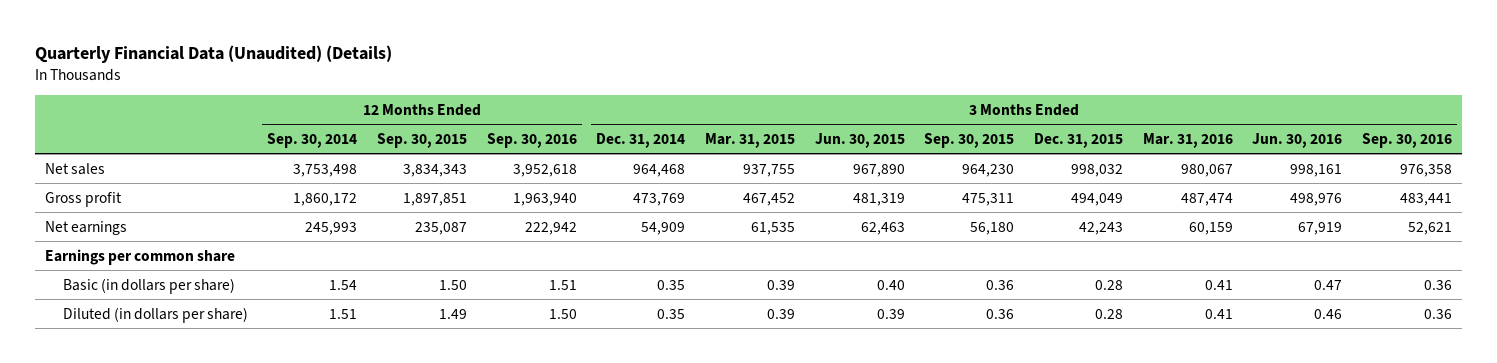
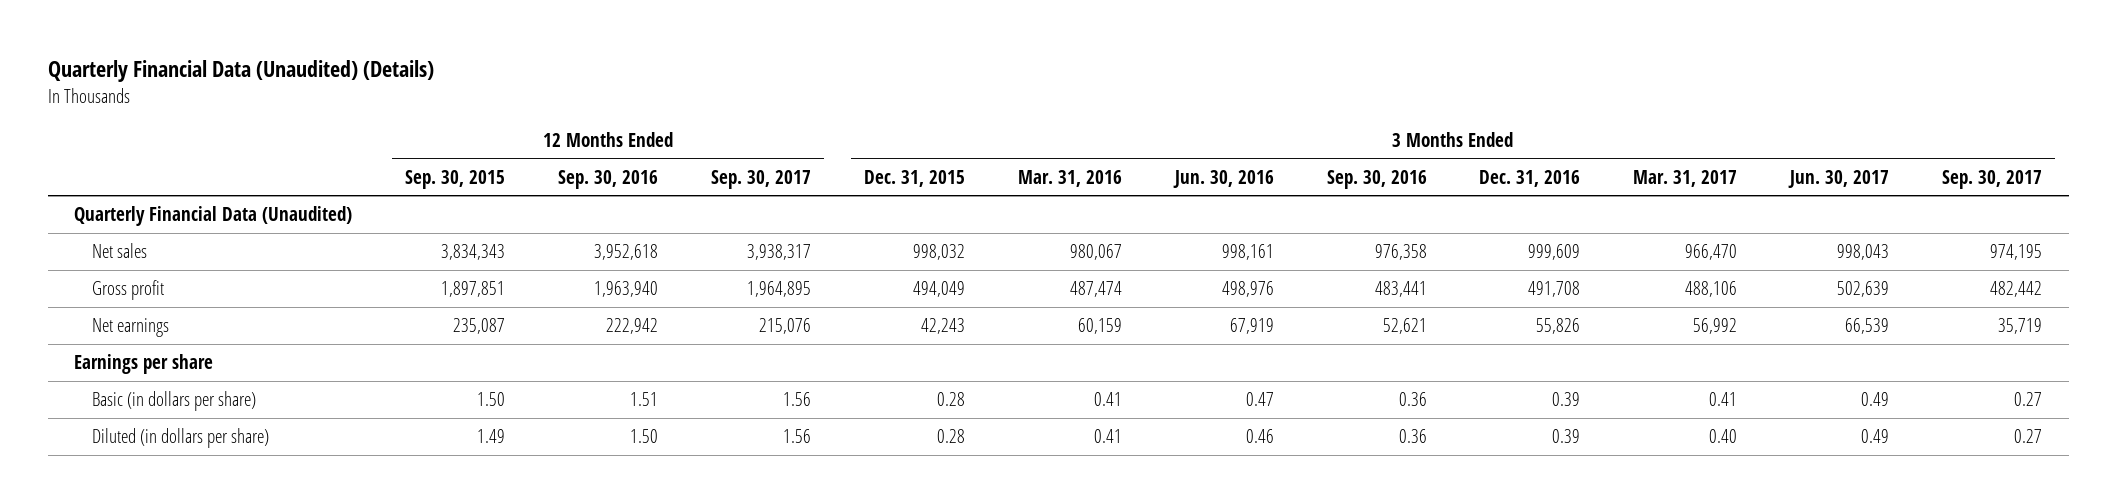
- | 12 Months Ended Sep. 30, 2014 | 12 Months Ended Sep. 30, 2015 | 12 Months Ended Sep. 30, 2016 | 3 Months Ended Dec. 31, 2014 | 3 Months Ended Mar. 31, 2015 | 3 Months Ended Jun. 30, 2015 | 3 Months Ended Sep. 30, 2015 | 3 Months Ended Dec. 31, 2015 | 3 Months Ended Mar. 31, 2016 | 3 Months Ended Jun. 30, 2016 | 3 Months Ended Sep. 30, 2016
+ | 12 Months Ended Sep. 30, 2015 | 12 Months Ended Sep. 30, 2016 | 12 Months Ended Sep. 30, 2017 | 3 Months Ended Dec. 31, 2015 | 3 Months Ended Mar. 31, 2016 | 3 Months Ended Jun. 30, 2016 | 3 Months Ended Sep. 30, 2016 | 3 Months Ended Dec. 31, 2016 | 3 Months Ended Mar. 31, 2017 | 3 Months Ended Jun. 30, 2017 | 3 Months Ended Sep. 30, 2017
+ Quarterly Financial Data (Unaudited)
- Earnings per common share
+ Earnings per share

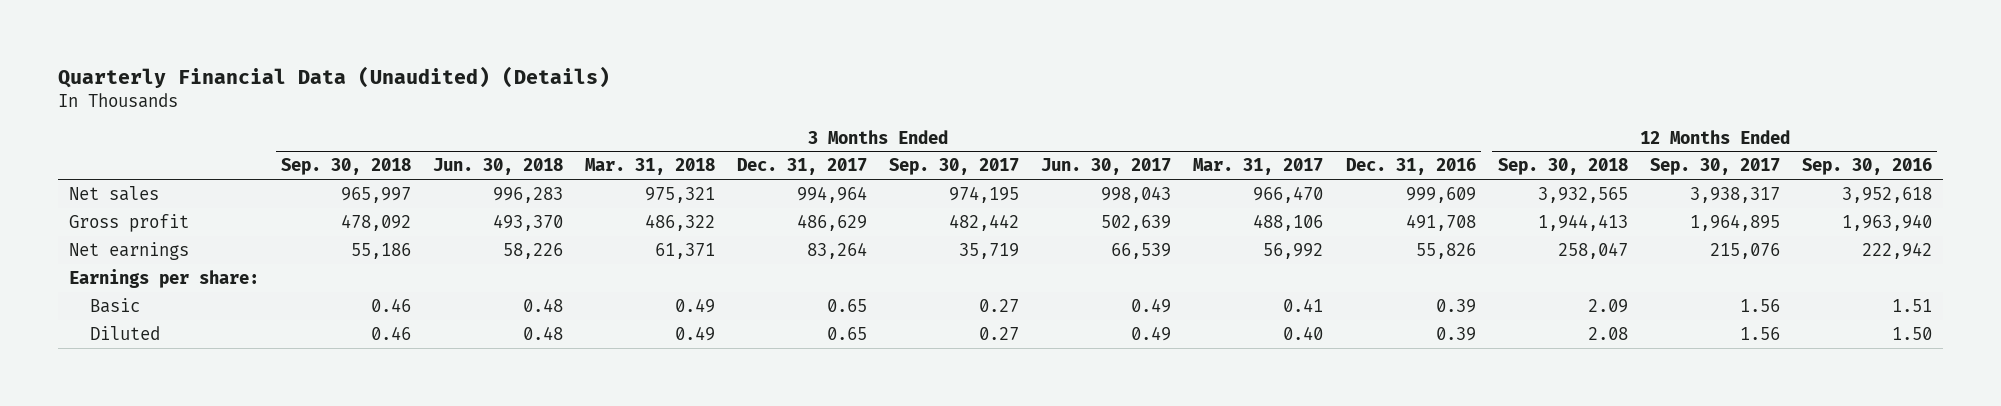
- | 12 Months Ended Sep. 30, 2015 | 12 Months Ended Sep. 30, 2016 | 12 Months Ended Sep. 30, 2017 | 3 Months Ended Dec. 31, 2015 | 3 Months Ended Mar. 31, 2016 | 3 Months Ended Jun. 30, 2016 | 3 Months Ended Sep. 30, 2016 | 3 Months Ended Dec. 31, 2016 | 3 Months Ended Mar. 31, 2017 | 3 Months Ended Jun. 30, 2017 | 3 Months Ended Sep. 30, 2017
+ | 3 Months Ended Sep. 30, 2018 | 3 Months Ended Jun. 30, 2018 | 3 Months Ended Mar. 31, 2018 | 3 Months Ended Dec. 31, 2017 | 3 Months Ended Sep. 30, 2017 | 3 Months Ended Jun. 30, 2017 | 3 Months Ended Mar. 31, 2017 | 3 Months Ended Dec. 31, 2016 | 12 Months Ended Sep. 30, 2018 | 12 Months Ended Sep. 30, 2017 | 12 Months Ended Sep. 30, 2016
- Quarterly Financial Data (Unaudited)
- Earnings per share
- Basic (in dollars per share) | 1.50 | 1.51 | 1.56 | 0.28 | 0.41 | 0.47 | 0.36 | 0.39 | 0.41 | 0.49 | 0.27
- Diluted (in dollars per share) | 1.49 | 1.50 | 1.56 | 0.28 | 0.41 | 0.46 | 0.36 | 0.39 | 0.40 | 0.49 | 0.27
+ Earnings per share:
+ Basic | 0.46 | 0.48 | 0.49 | 0.65 | 0.27 | 0.49 | 0.41 | 0.39 | 2.09 | 1.56 | 1.51
+ Diluted | 0.46 | 0.48 | 0.49 | 0.65 | 0.27 | 0.49 | 0.40 | 0.39 | 2.08 | 1.56 | 1.50

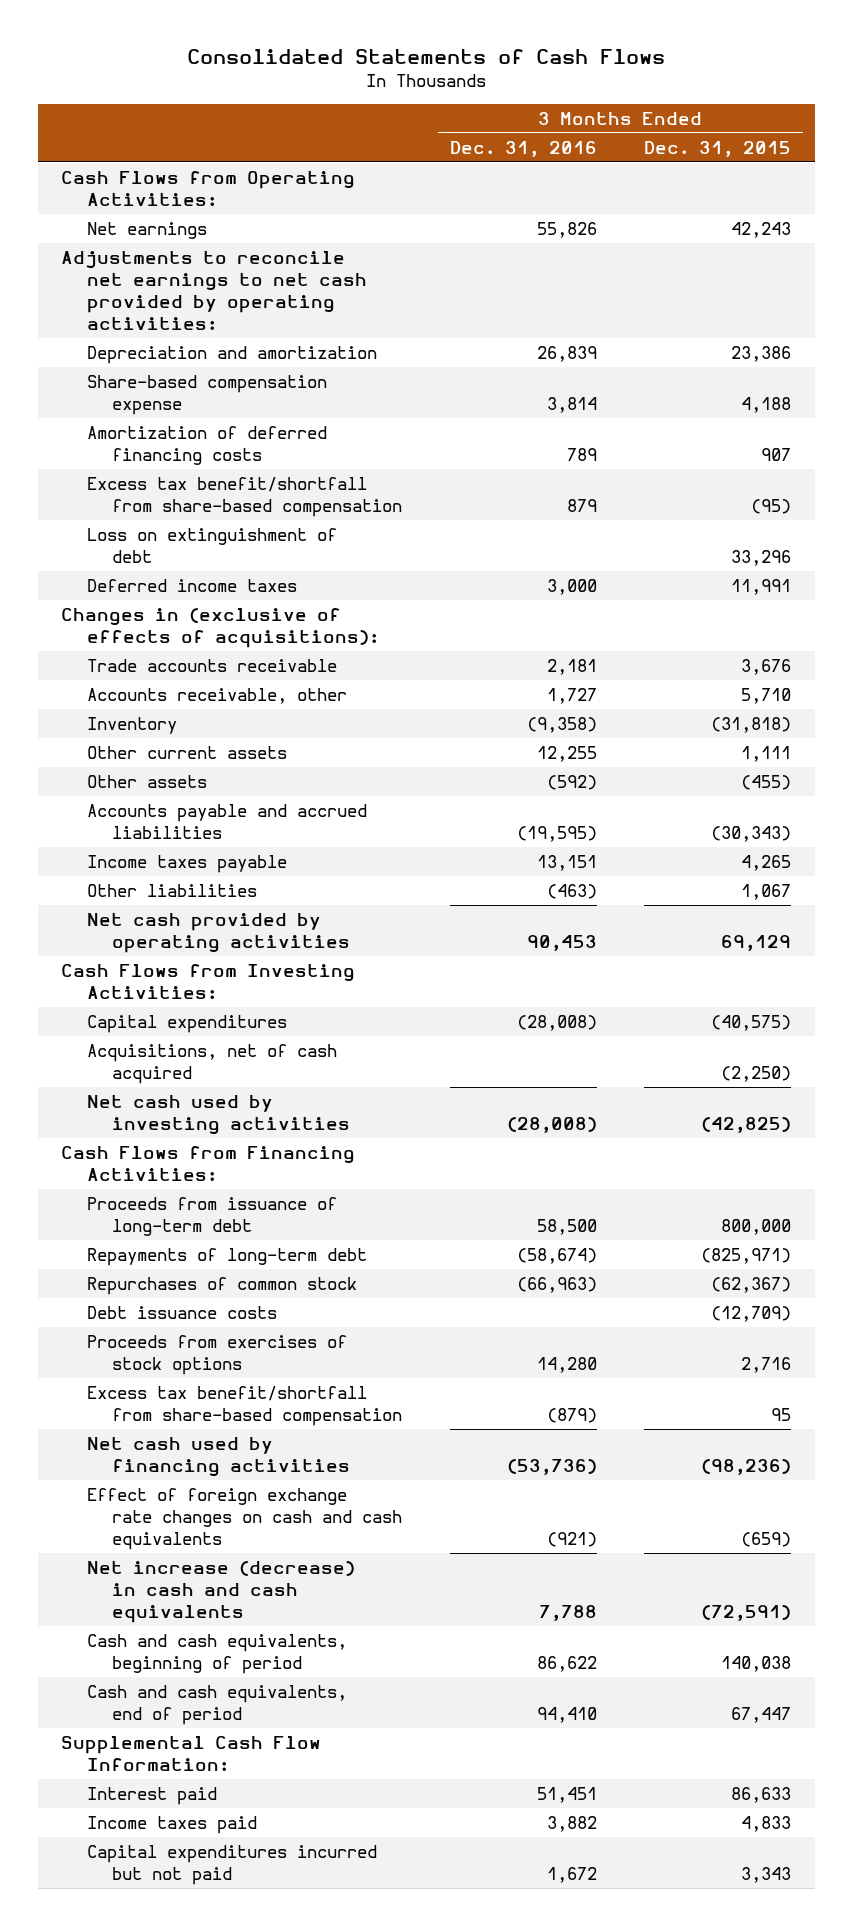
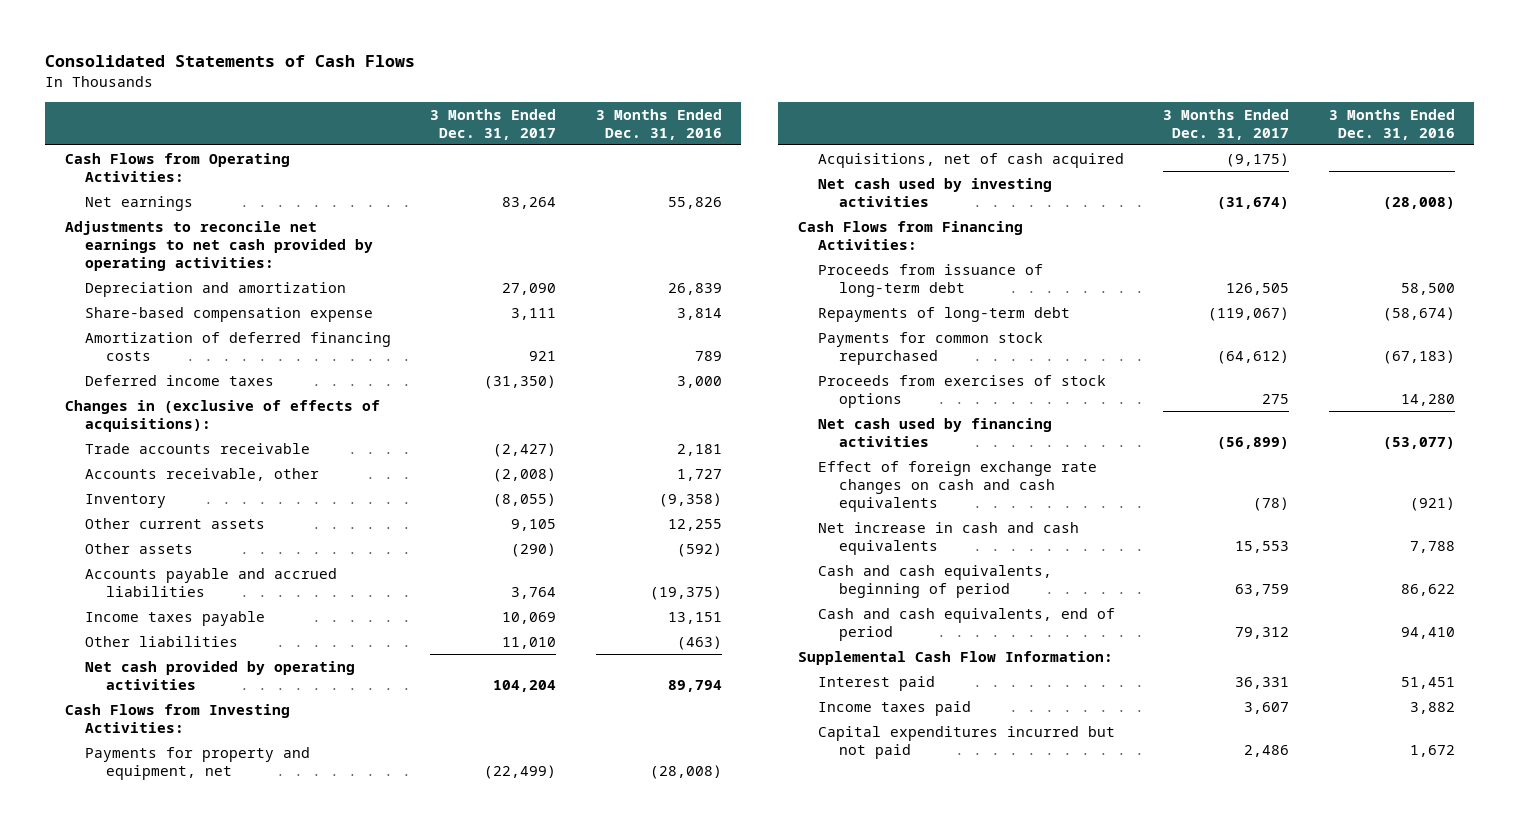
- | 3 Months Ended Dec. 31, 2016 | 3 Months Ended Dec. 31, 2015
+ | 3 Months Ended Dec. 31, 2017 | 3 Months Ended Dec. 31, 2016
- Excess tax benefit/shortfall from share-based compensation | 879 | (95)
- Loss on extinguishment of debt | | 33,296
- Accounts payable and accrued liabilities | (19,595) | (30,343)
+ Accounts payable and accrued liabilities | 3,764 | (19,375)
- Net cash provided by operating activities | 90,453 | 69,129
+ Net cash provided by operating activities | 104,204 | 89,794
- Capital expenditures | (28,008) | (40,575)
+ Payments for property and equipment, net | (22,499) | (28,008)
- Repurchases of common stock | (66,963) | (62,367)
- Debt issuance costs | | (12,709)
+ Payments for common stock repurchased | (64,612) | (67,183)
- Excess tax benefit/shortfall from share-based compensation | (879) | 95
- Net cash used by financing activities | (53,736) | (98,236)
+ Net cash used by financing activities | (56,899) | (53,077)
- Net increase (decrease) in cash and cash equivalents | 7,788 | (72,591)
+ Net increase in cash and cash equivalents | 15,553 | 7,788

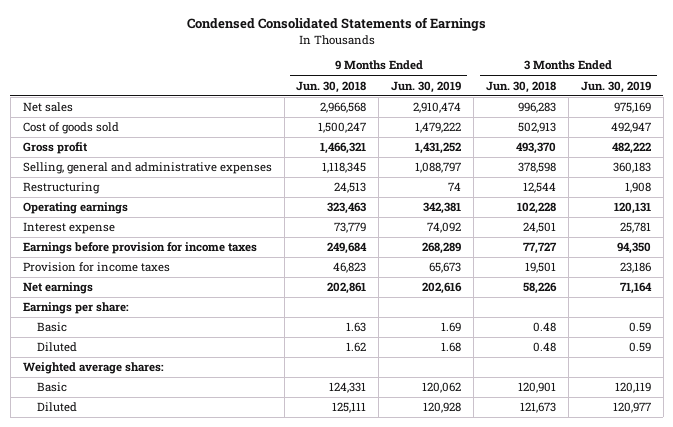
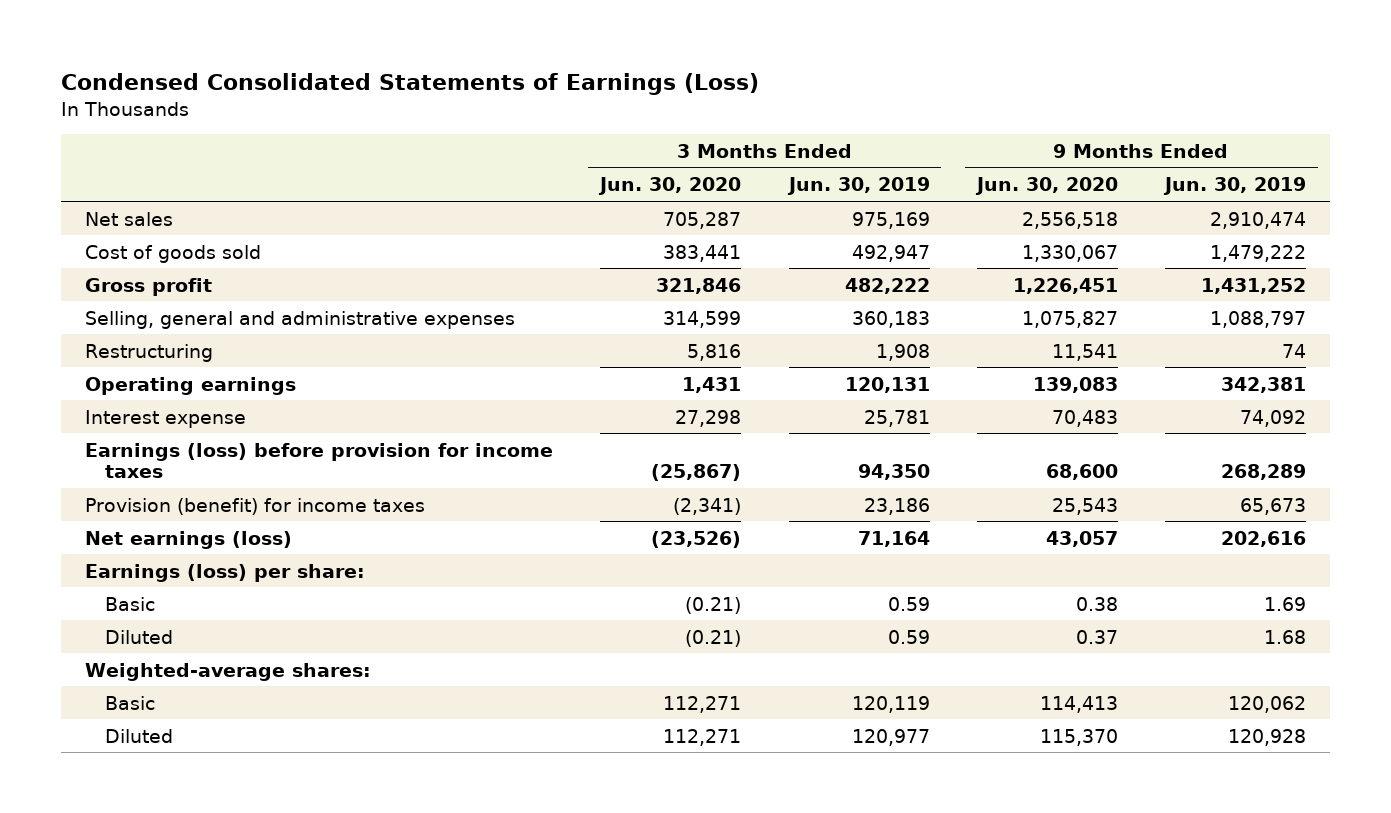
- Condensed Consolidated Statements of Earnings
+ Condensed Consolidated Statements of Earnings (Loss)
- | 9 Months Ended Jun. 30, 2018 | 9 Months Ended Jun. 30, 2019 | 3 Months Ended Jun. 30, 2018 | 3 Months Ended Jun. 30, 2019
+ | 3 Months Ended Jun. 30, 2020 | 3 Months Ended Jun. 30, 2019 | 9 Months Ended Jun. 30, 2020 | 9 Months Ended Jun. 30, 2019
- Earnings before provision for income taxes | 249,684 | 268,289 | 77,727 | 94,350
- Provision for income taxes | 46,823 | 65,673 | 19,501 | 23,186
- Net earnings | 202,861 | 202,616 | 58,226 | 71,164
- Earnings per share:
+ Earnings (loss) before provision for income taxes | (25,867) | 94,350 | 68,600 | 268,289
+ Provision (benefit) for income taxes | (2,341) | 23,186 | 25,543 | 65,673
+ Net earnings (loss) | (23,526) | 71,164 | 43,057 | 202,616
+ Earnings (loss) per share:
- Weighted average shares:
+ Weighted-average shares:

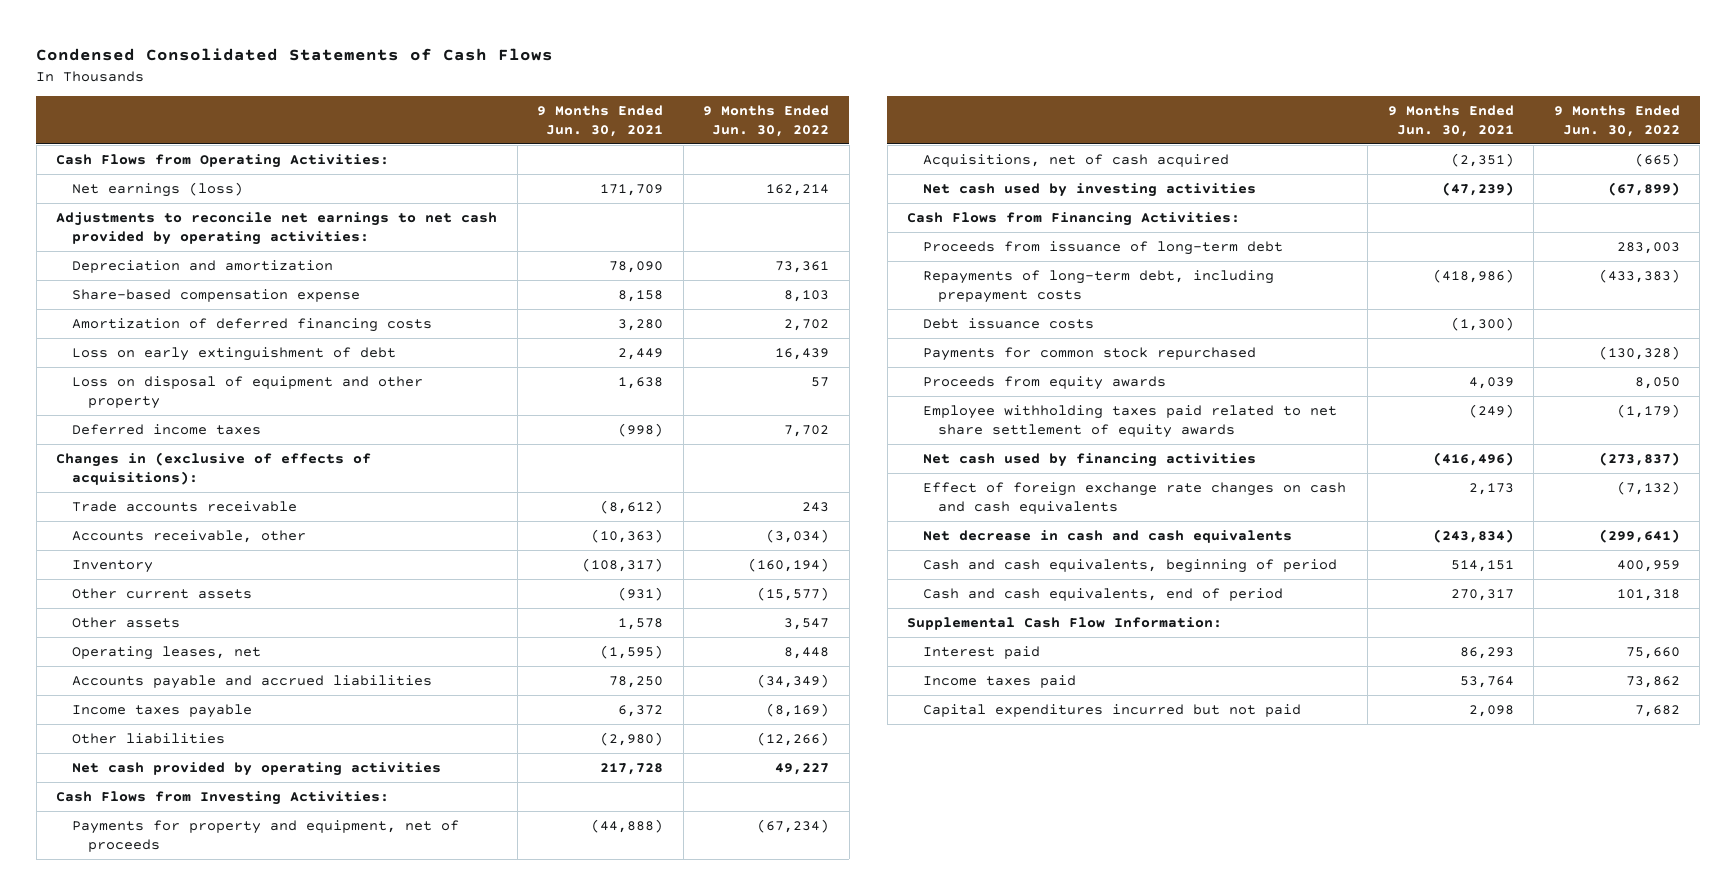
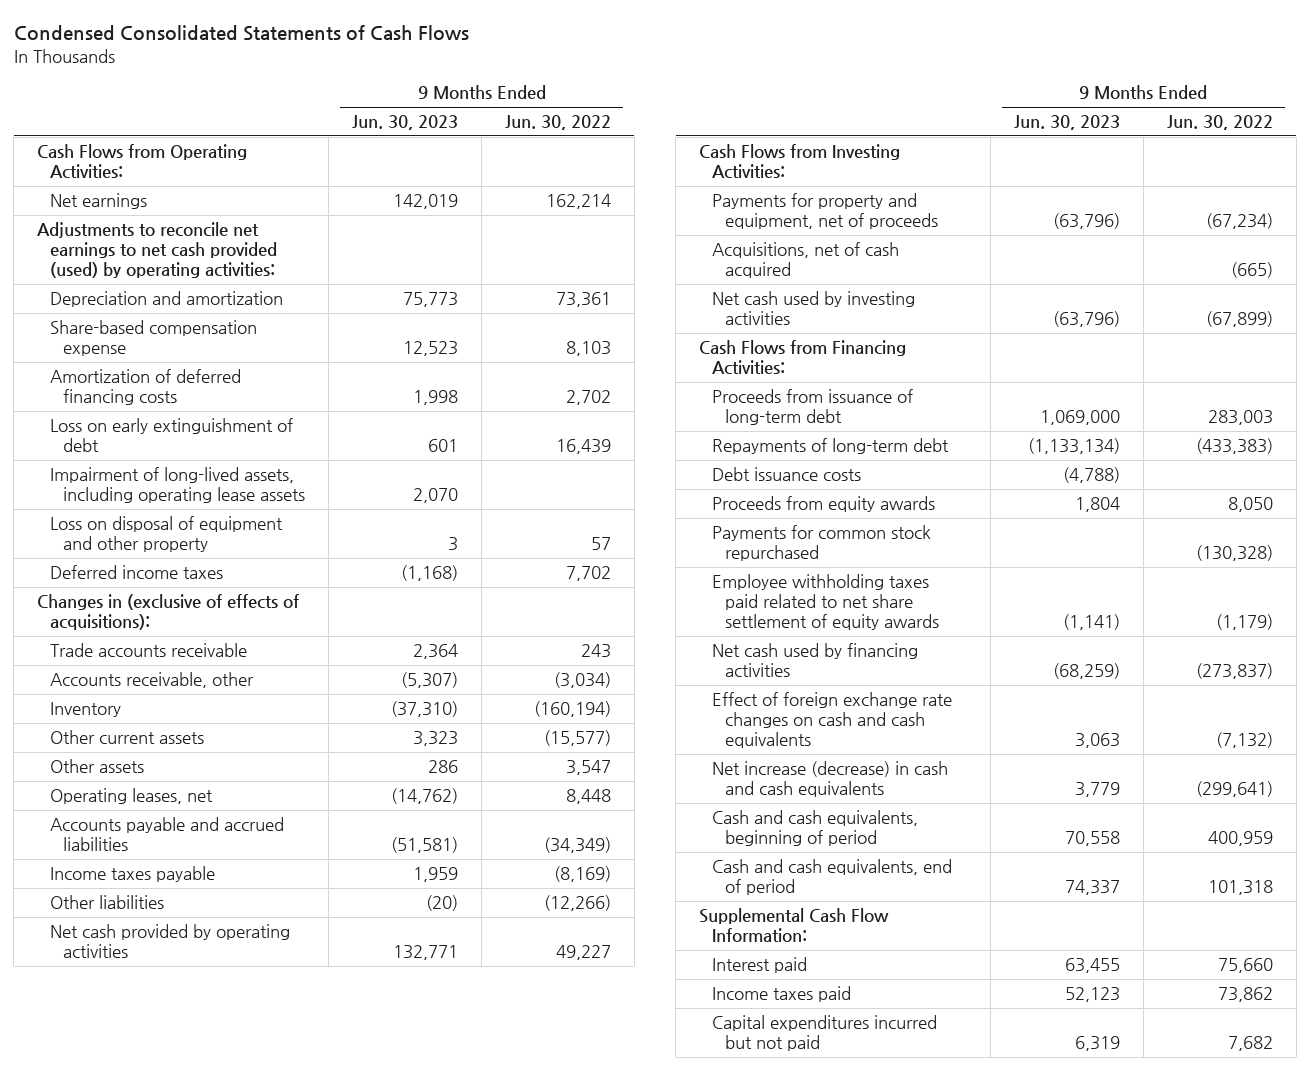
- | 9 Months Ended Jun. 30, 2021 | 9 Months Ended Jun. 30, 2022
+ | 9 Months Ended Jun. 30, 2023 | 9 Months Ended Jun. 30, 2022
- Net earnings (loss) | 171,709 | 162,214
- Adjustments to reconcile net earnings to net cash provided by operating activities:
+ Net earnings | 142,019 | 162,214
+ Adjustments to reconcile net earnings to net cash provided (used) by operating activities:
+ Impairment of long-lived assets, including operating lease assets | 2,070 |
- Repayments of long-term debt, including prepayment costs | (418,986) | (433,383)
+ Repayments of long-term debt | (1,133,134) | (433,383)
moved down: Payments for common stock repurchased | | (130,328)
- Net decrease in cash and cash equivalents | (243,834) | (299,641)
+ Net increase (decrease) in cash and cash equivalents | 3,779 | (299,641)

